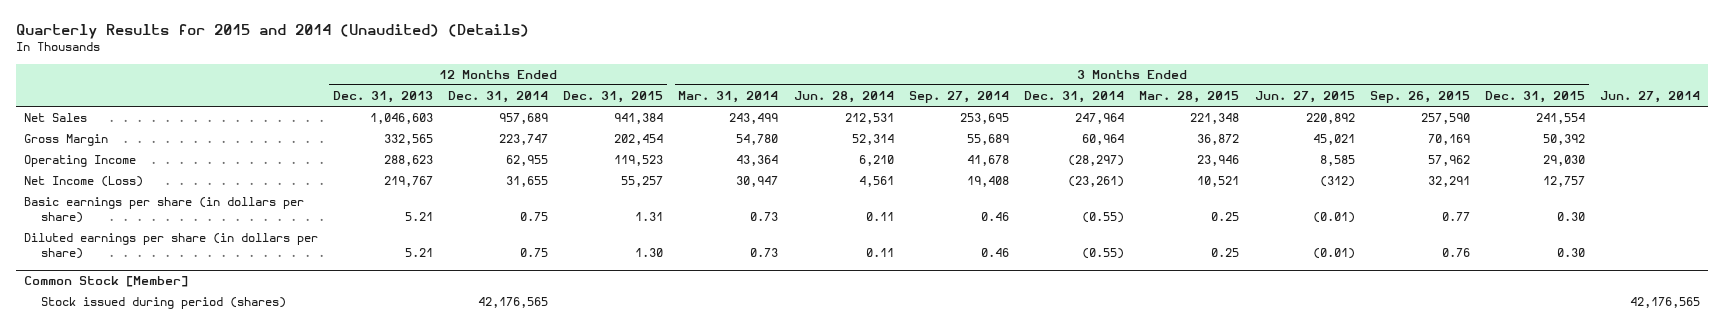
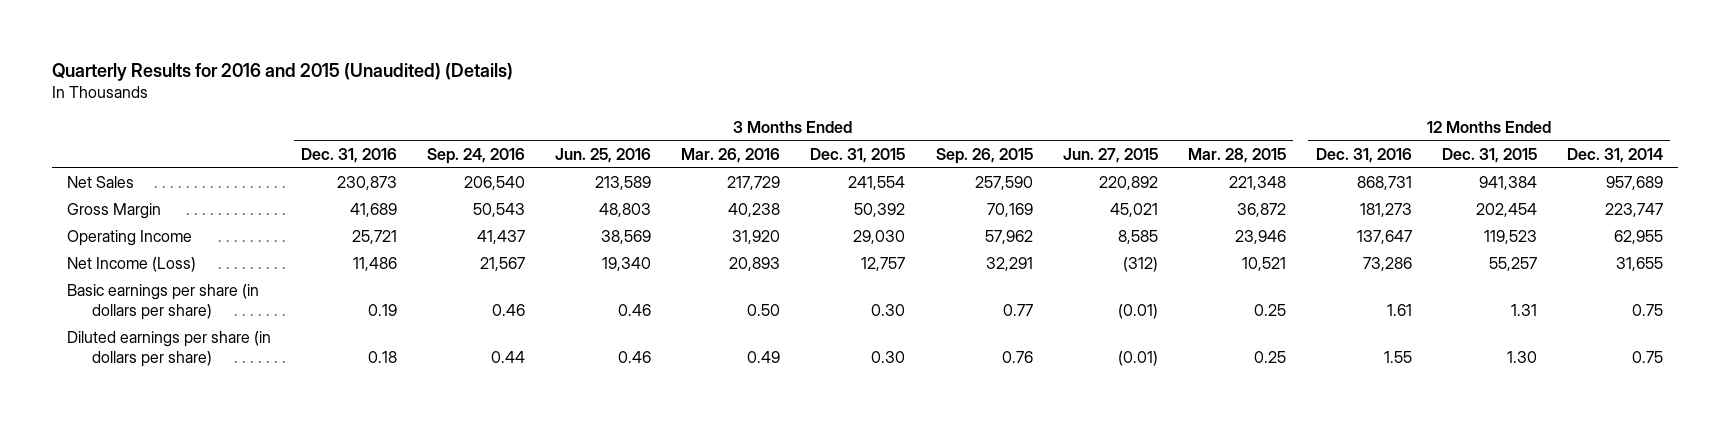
- Quarterly Results for 2015 and 2014 (Unaudited) (Details)
+ Quarterly Results for 2016 and 2015 (Unaudited) (Details)
- | 12 Months Ended Dec. 31, 2013 | 12 Months Ended Dec. 31, 2014 | 12 Months Ended Dec. 31, 2015 | 3 Months Ended Mar. 31, 2014 | 3 Months Ended Jun. 28, 2014 | 3 Months Ended Sep. 27, 2014 | 3 Months Ended Dec. 31, 2014 | 3 Months Ended Mar. 28, 2015 | 3 Months Ended Jun. 27, 2015 | 3 Months Ended Sep. 26, 2015 | 3 Months Ended Dec. 31, 2015 | Jun. 27, 2014
+ | 3 Months Ended Dec. 31, 2016 | 3 Months Ended Sep. 24, 2016 | 3 Months Ended Jun. 25, 2016 | 3 Months Ended Mar. 26, 2016 | 3 Months Ended Dec. 31, 2015 | 3 Months Ended Sep. 26, 2015 | 3 Months Ended Jun. 27, 2015 | 3 Months Ended Mar. 28, 2015 | 12 Months Ended Dec. 31, 2016 | 12 Months Ended Dec. 31, 2015 | 12 Months Ended Dec. 31, 2014
- Common Stock [Member]
- Stock issued during period (shares) | | 42,176,565 | | | | | | | | | | 42,176,565

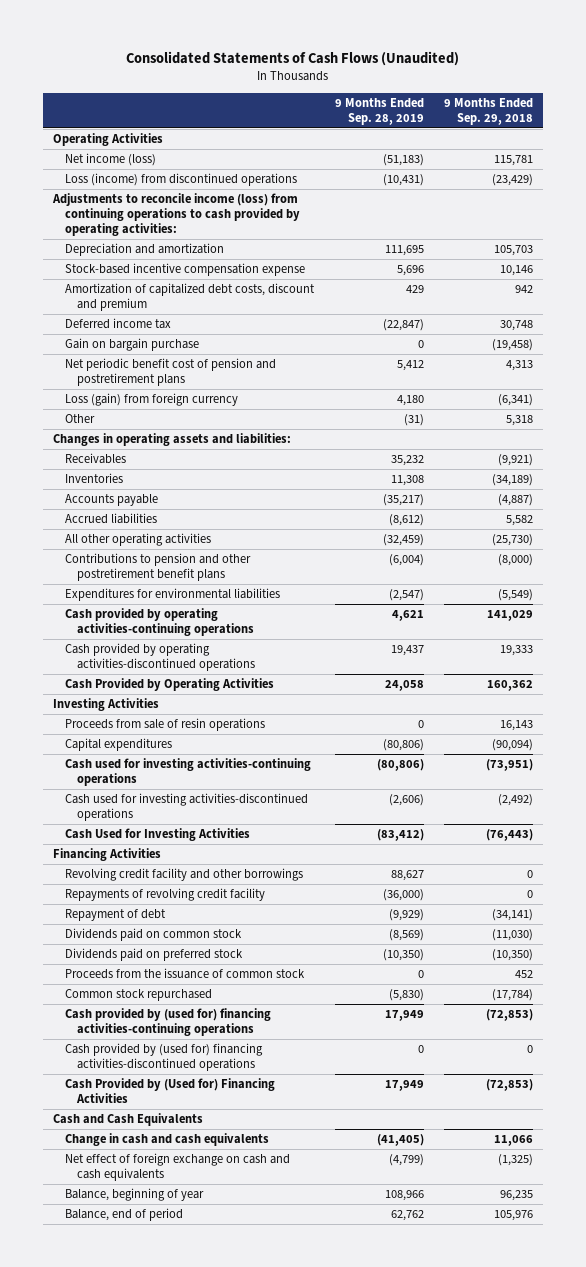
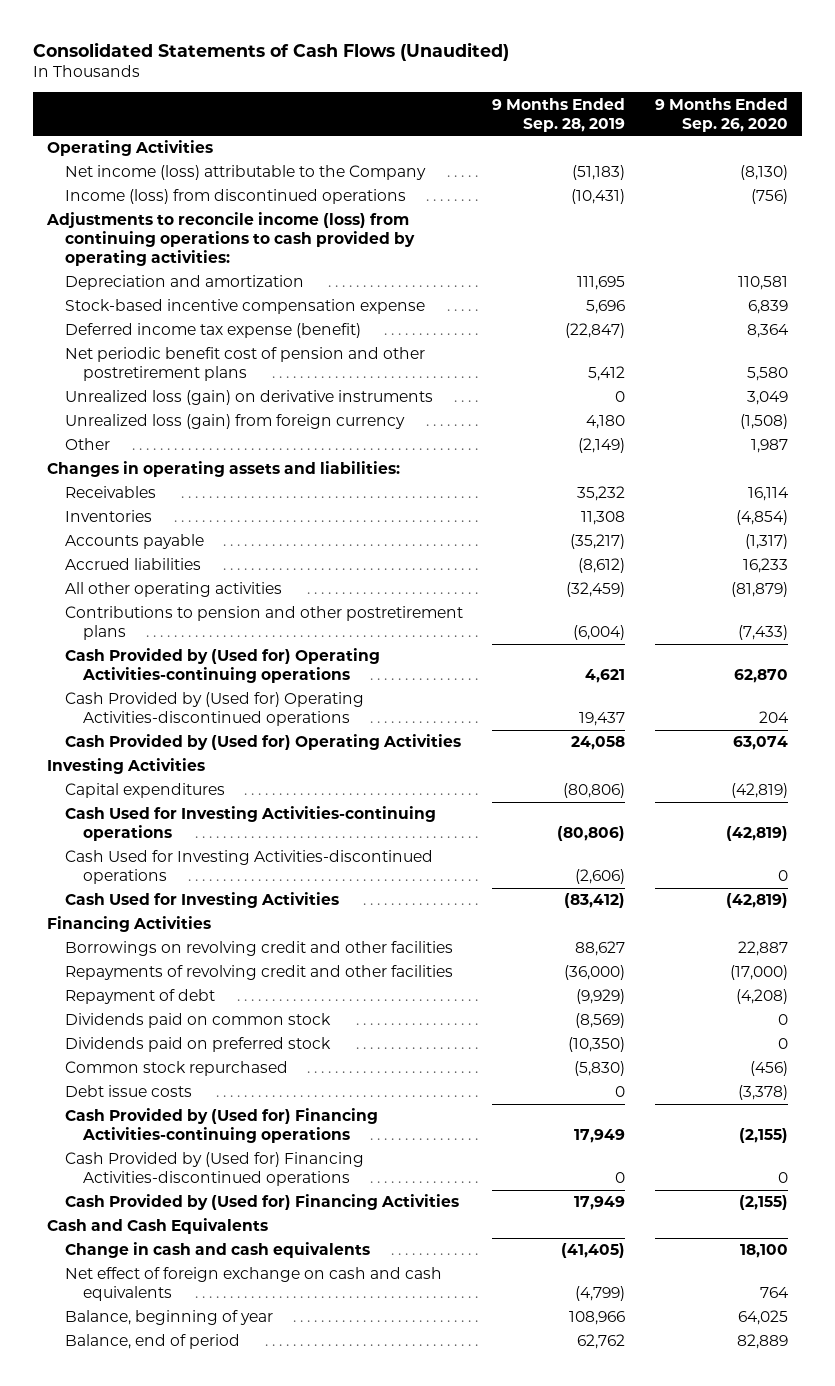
- | 9 Months Ended Sep. 28, 2019 | 9 Months Ended Sep. 29, 2018
+ | 9 Months Ended Sep. 28, 2019 | 9 Months Ended Sep. 26, 2020
- Net income (loss) | (51,183) | 115,781
- Loss (income) from discontinued operations | (10,431) | (23,429)
+ Net income (loss) attributable to the Company | (51,183) | (8,130)
+ Income (loss) from discontinued operations | (10,431) | (756)
- Amortization of capitalized debt costs, discount and premium | 429 | 942
- Deferred income tax | (22,847) | 30,748
- Gain on bargain purchase | 0 | (19,458)
- Net periodic benefit cost of pension and postretirement plans | 5,412 | 4,313
- Loss (gain) from foreign currency | 4,180 | (6,341)
- Other | (31) | 5,318
+ Deferred income tax expense (benefit) | (22,847) | 8,364
+ Net periodic benefit cost of pension and other postretirement plans | 5,412 | 5,580
+ Unrealized loss (gain) on derivative instruments | 0 | 3,049
+ Unrealized loss (gain) from foreign currency | 4,180 | (1,508)
+ Other | (2,149) | 1,987
- Contributions to pension and other postretirement benefit plans | (6,004) | (8,000)
- Expenditures for environmental liabilities | (2,547) | (5,549)
- Cash provided by operating activities-continuing operations | 4,621 | 141,029
- Cash provided by operating activities-discontinued operations | 19,437 | 19,333
- Cash Provided by Operating Activities | 24,058 | 160,362
+ Contributions to pension and other postretirement plans | (6,004) | (7,433)
+ Cash Provided by (Used for) Operating Activities-continuing operations | 4,621 | 62,870
+ Cash Provided by (Used for) Operating Activities-discontinued operations | 19,437 | 204
+ Cash Provided by (Used for) Operating Activities | 24,058 | 63,074
- Proceeds from sale of resin operations | 0 | 16,143
- Cash used for investing activities-continuing operations | (80,806) | (73,951)
- Cash used for investing activities-discontinued operations | (2,606) | (2,492)
+ Cash Used for Investing Activities-continuing operations | (80,806) | (42,819)
+ Cash Used for Investing Activities-discontinued operations | (2,606) | 0
- Revolving credit facility and other borrowings | 88,627 | 0
- Repayments of revolving credit facility | (36,000) | 0
+ Borrowings on revolving credit and other facilities | 88,627 | 22,887
+ Repayments of revolving credit and other facilities | (36,000) | (17,000)
- Proceeds from the issuance of common stock | 0 | 452
- Cash provided by (used for) financing activities-continuing operations | 17,949 | (72,853)
- Cash provided by (used for) financing activities-discontinued operations | 0 | 0
+ Debt issue costs | 0 | (3,378)
+ Cash Provided by (Used for) Financing Activities-continuing operations | 17,949 | (2,155)
+ Cash Provided by (Used for) Financing Activities-discontinued operations | 0 | 0

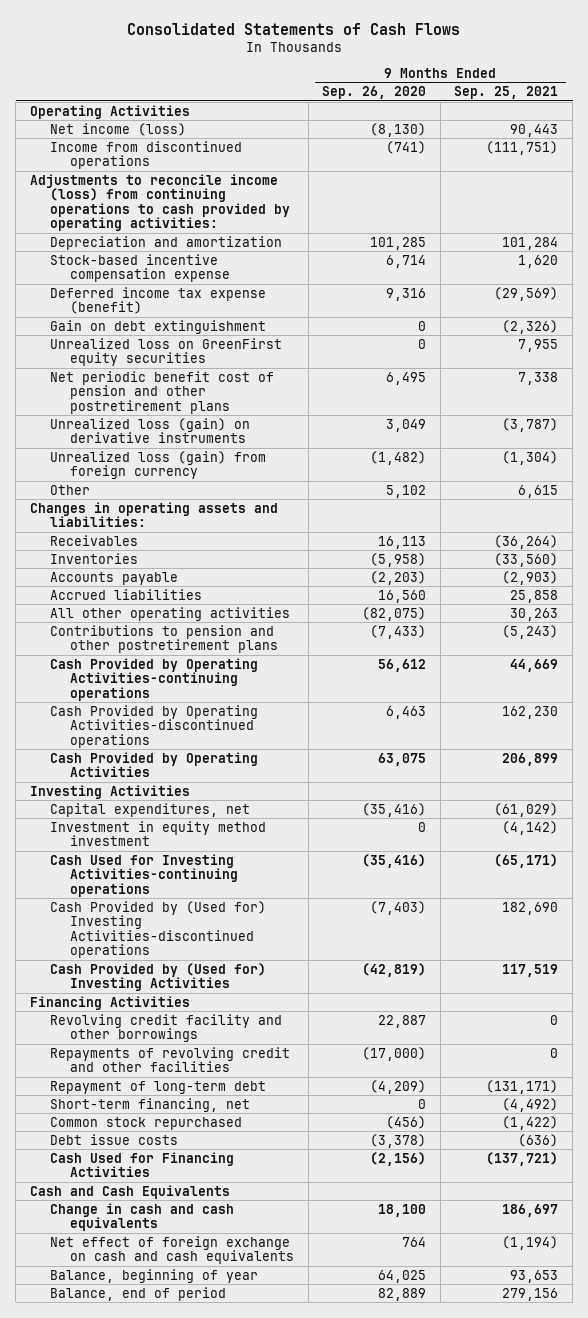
- Consolidated Statements of Cash Flows (Unaudited)
+ Consolidated Statements of Cash Flows
- | 9 Months Ended Sep. 28, 2019 | 9 Months Ended Sep. 26, 2020
+ | 9 Months Ended Sep. 26, 2020 | 9 Months Ended Sep. 25, 2021
- Net income (loss) attributable to the Company | (51,183) | (8,130)
- Income (loss) from discontinued operations | (10,431) | (756)
+ Net income (loss) | (8,130) | 90,443
+ Income from discontinued operations | (741) | (111,751)
- Depreciation and amortization | 111,695 | 110,581
- Stock-based incentive compensation expense | 5,696 | 6,839
- Deferred income tax expense (benefit) | (22,847) | 8,364
- Net periodic benefit cost of pension and other postretirement plans | 5,412 | 5,580
+ Depreciation and amortization | 101,285 | 101,284
+ Stock-based incentive compensation expense | 6,714 | 1,620
+ Deferred income tax expense (benefit) | 9,316 | (29,569)
+ Gain on debt extinguishment | 0 | (2,326)
+ Unrealized loss on GreenFirst equity securities | 0 | 7,955
+ Net periodic benefit cost of pension and other postretirement plans | 6,495 | 7,338
- Unrealized loss (gain) from foreign currency | 4,180 | (1,508)
- Other | (2,149) | 1,987
+ Unrealized loss (gain) from foreign currency | (1,482) | (1,304)
+ Other | 5,102 | 6,615
- Receivables | 35,232 | 16,114
- Inventories | 11,308 | (4,854)
- Accounts payable | (35,217) | (1,317)
- Accrued liabilities | (8,612) | 16,233
- All other operating activities | (32,459) | (81,879)
+ Receivables | 16,113 | (36,264)
+ Inventories | (5,958) | (33,560)
+ Accounts payable | (2,203) | (2,903)
+ Accrued liabilities | 16,560 | 25,858
+ All other operating activities | (82,075) | 30,263
- Cash Provided by (Used for) Operating Activities-continuing operations | 4,621 | 62,870
- Cash Provided by (Used for) Operating Activities-discontinued operations | 19,437 | 204
- Cash Provided by (Used for) Operating Activities | 24,058 | 63,074
+ Cash Provided by Operating Activities-continuing operations | 56,612 | 44,669
+ Cash Provided by Operating Activities-discontinued operations | 6,463 | 162,230
+ Cash Provided by Operating Activities | 63,075 | 206,899
- Capital expenditures | (80,806) | (42,819)
- Cash Used for Investing Activities-continuing operations | (80,806) | (42,819)
- Cash Used for Investing Activities-discontinued operations | (2,606) | 0
- Cash Used for Investing Activities | (83,412) | (42,819)
+ Capital expenditures, net | (35,416) | (61,029)
+ Investment in equity method investment | 0 | (4,142)
+ Cash Used for Investing Activities-continuing operations | (35,416) | (65,171)
+ Cash Provided by (Used for) Investing Activities-discontinued operations | (7,403) | 182,690
+ Cash Provided by (Used for) Investing Activities | (42,819) | 117,519
- Borrowings on revolving credit and other facilities | 88,627 | 22,887
+ Revolving credit facility and other borrowings | 22,887 | 0
- Repayment of debt | (9,929) | (4,208)
- Dividends paid on common stock | (8,569) | 0
- Dividends paid on preferred stock | (10,350) | 0
+ Repayment of long-term debt | (4,209) | (131,171)
+ Short-term financing, net | 0 | (4,492)
- Cash Provided by (Used for) Financing Activities-continuing operations | 17,949 | (2,155)
- Cash Provided by (Used for) Financing Activities-discontinued operations | 0 | 0
- Cash Provided by (Used for) Financing Activities | 17,949 | (2,155)
+ Cash Used for Financing Activities | (2,156) | (137,721)

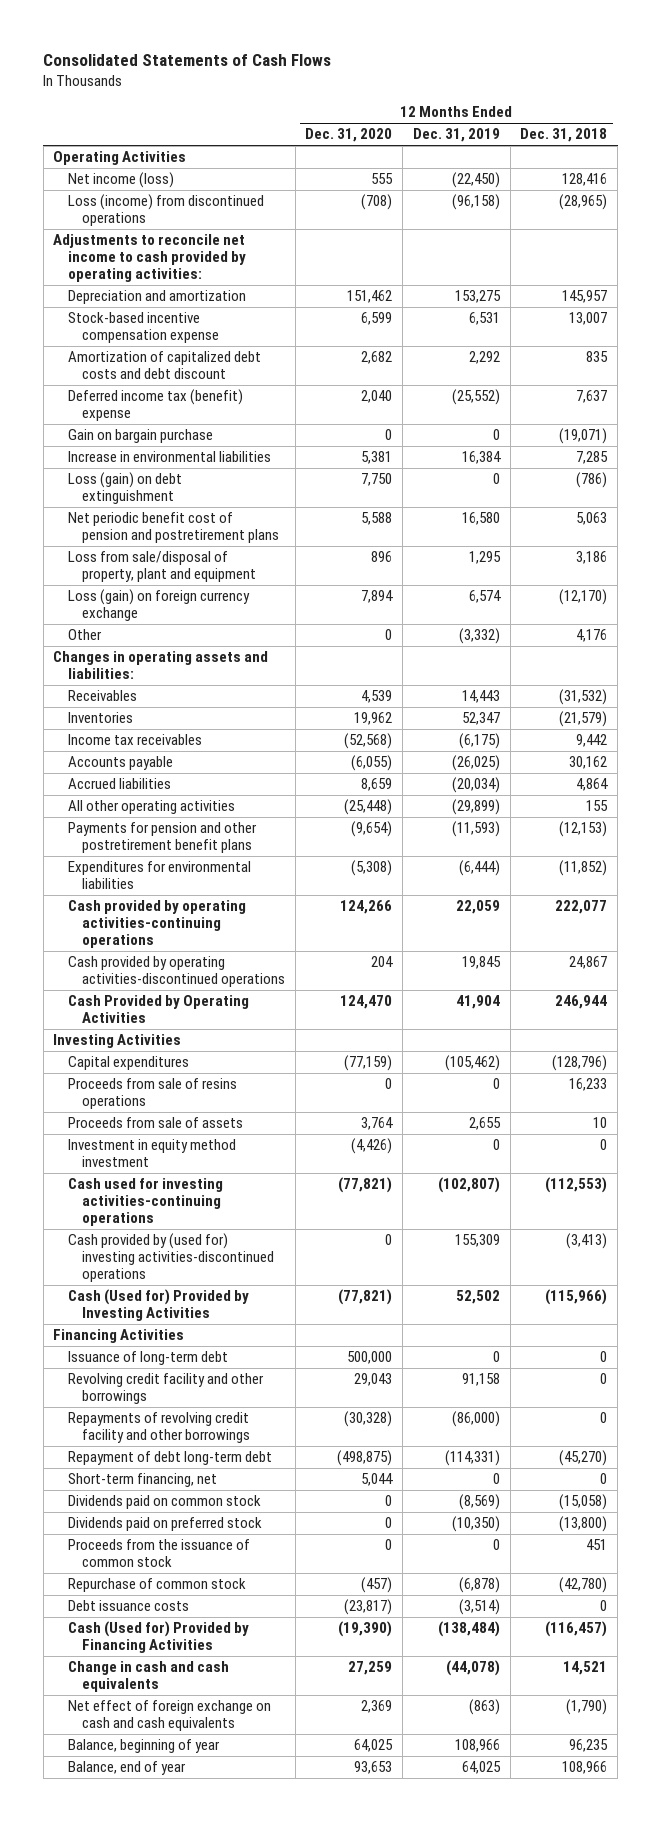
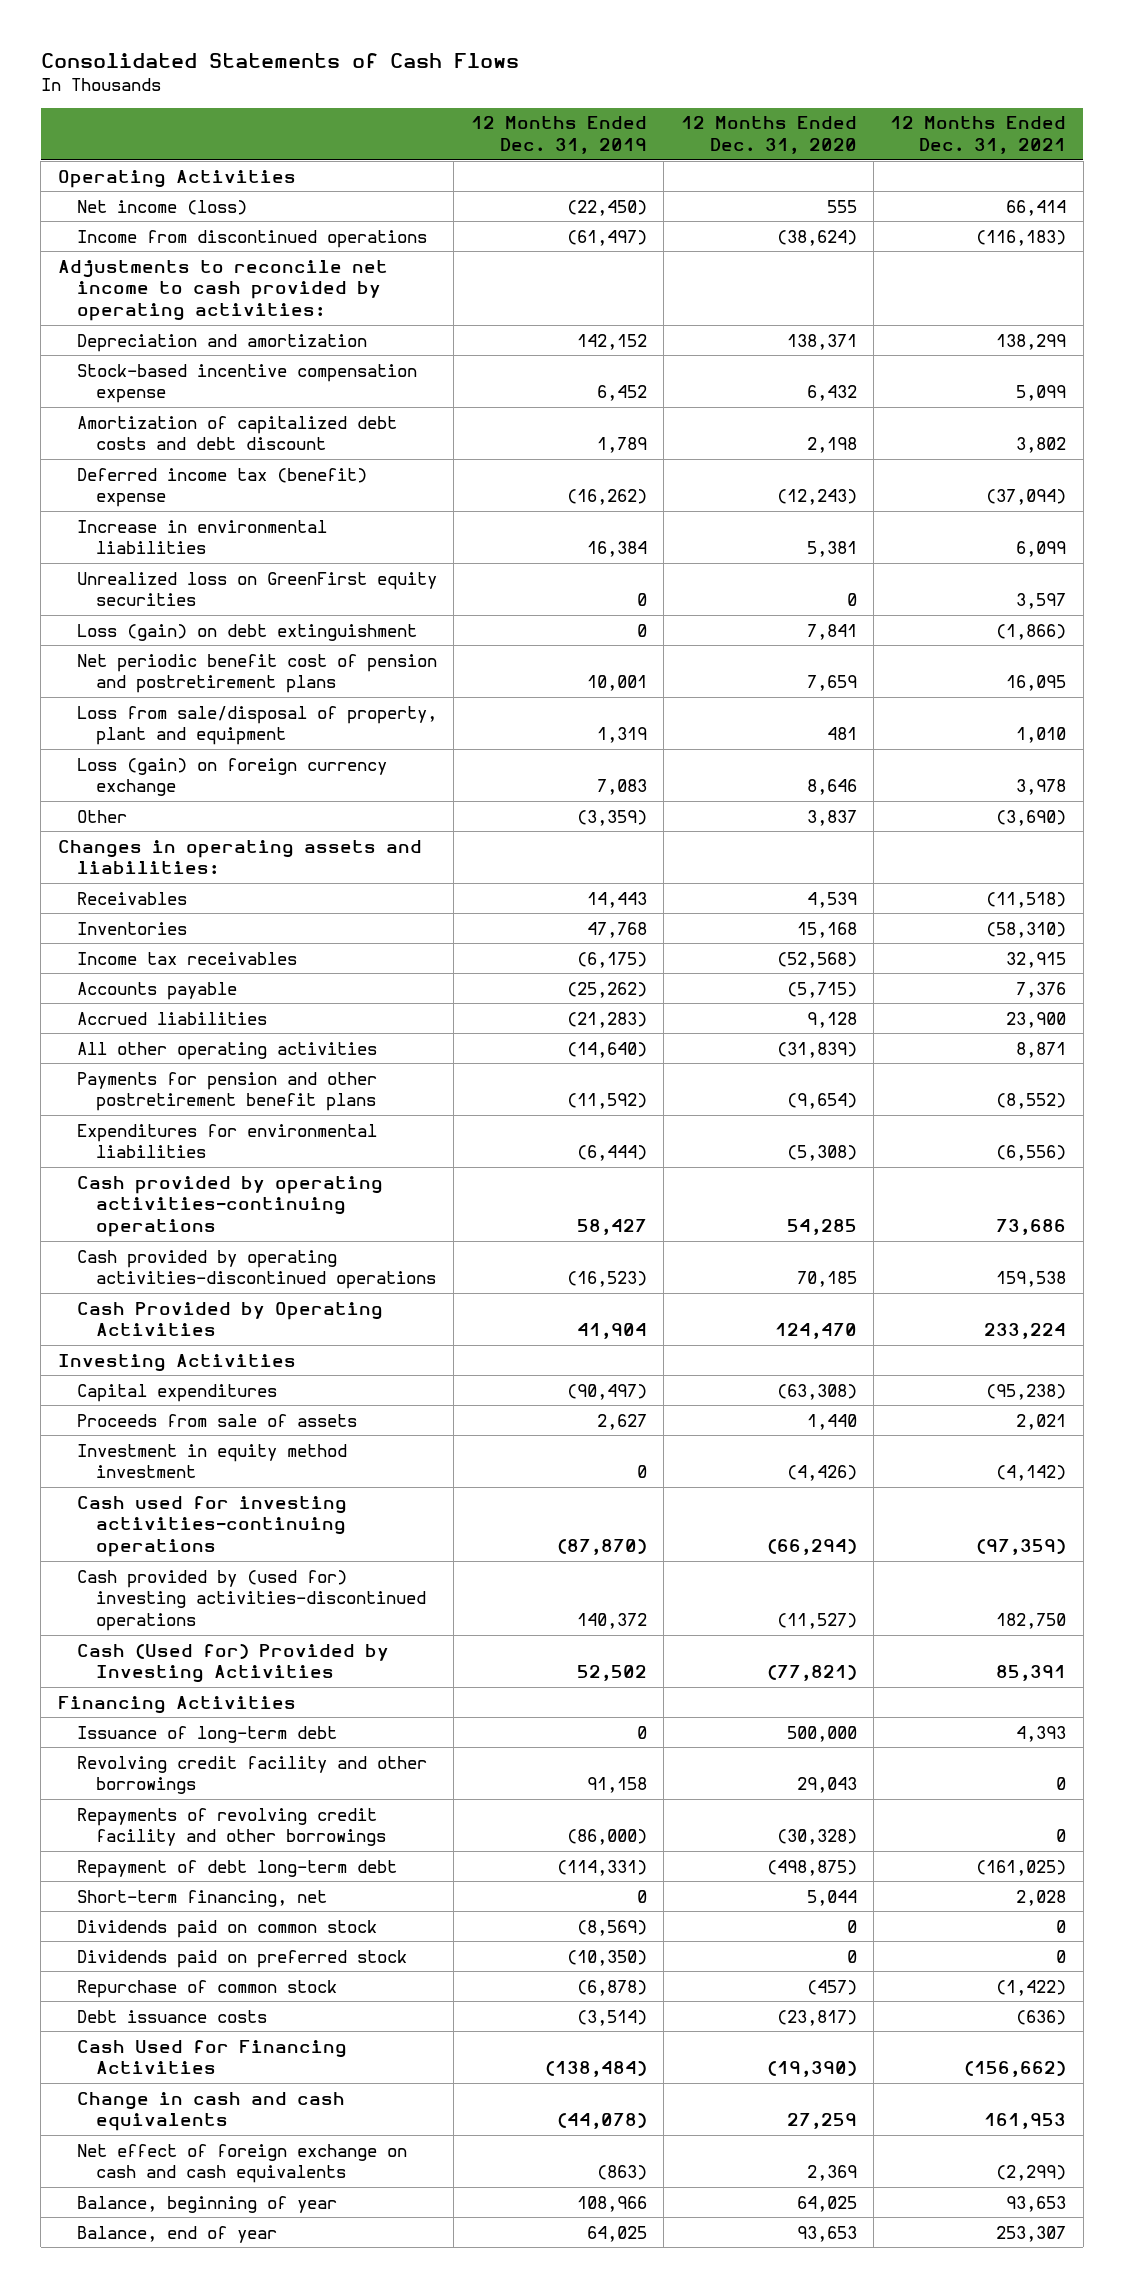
- | 12 Months Ended Dec. 31, 2020 | 12 Months Ended Dec. 31, 2019 | 12 Months Ended Dec. 31, 2018
+ | 12 Months Ended Dec. 31, 2019 | 12 Months Ended Dec. 31, 2020 | 12 Months Ended Dec. 31, 2021
- Loss (income) from discontinued operations | (708) | (96,158) | (28,965)
+ Income from discontinued operations | (61,497) | (38,624) | (116,183)
- Depreciation and amortization | 151,462 | 153,275 | 145,957
- Stock-based incentive compensation expense | 6,599 | 6,531 | 13,007
- Amortization of capitalized debt costs and debt discount | 2,682 | 2,292 | 835
- Deferred income tax (benefit) expense | 2,040 | (25,552) | 7,637
- Gain on bargain purchase | 0 | 0 | (19,071)
+ Depreciation and amortization | 142,152 | 138,371 | 138,299
+ Stock-based incentive compensation expense | 6,452 | 6,432 | 5,099
+ Amortization of capitalized debt costs and debt discount | 1,789 | 2,198 | 3,802
+ Deferred income tax (benefit) expense | (16,262) | (12,243) | (37,094)
- Loss (gain) on debt extinguishment | 7,750 | 0 | (786)
- Net periodic benefit cost of pension and postretirement plans | 5,588 | 16,580 | 5,063
- Loss from sale/disposal of property, plant and equipment | 896 | 1,295 | 3,186
- Loss (gain) on foreign currency exchange | 7,894 | 6,574 | (12,170)
- Other | 0 | (3,332) | 4,176
+ Unrealized loss on GreenFirst equity securities | 0 | 0 | 3,597
+ Loss (gain) on debt extinguishment | 0 | 7,841 | (1,866)
+ Net periodic benefit cost of pension and postretirement plans | 10,001 | 7,659 | 16,095
+ Loss from sale/disposal of property, plant and equipment | 1,319 | 481 | 1,010
+ Loss (gain) on foreign currency exchange | 7,083 | 8,646 | 3,978
+ Other | (3,359) | 3,837 | (3,690)
- Inventories | 19,962 | 52,347 | (21,579)
+ Inventories | 47,768 | 15,168 | (58,310)
- Accounts payable | (6,055) | (26,025) | 30,162
- Accrued liabilities | 8,659 | (20,034) | 4,864
- All other operating activities | (25,448) | (29,899) | 155
- Payments for pension and other postretirement benefit plans | (9,654) | (11,593) | (12,153)
+ Accounts payable | (25,262) | (5,715) | 7,376
+ Accrued liabilities | (21,283) | 9,128 | 23,900
+ All other operating activities | (14,640) | (31,839) | 8,871
+ Payments for pension and other postretirement benefit plans | (11,592) | (9,654) | (8,552)
- Cash provided by operating activities-continuing operations | 124,266 | 22,059 | 222,077
- Cash provided by operating activities-discontinued operations | 204 | 19,845 | 24,867
+ Cash provided by operating activities-continuing operations | 58,427 | 54,285 | 73,686
+ Cash provided by operating activities-discontinued operations | (16,523) | 70,185 | 159,538
- Capital expenditures | (77,159) | (105,462) | (128,796)
- Proceeds from sale of resins operations | 0 | 0 | 16,233
- Proceeds from sale of assets | 3,764 | 2,655 | 10
+ Capital expenditures | (90,497) | (63,308) | (95,238)
+ Proceeds from sale of assets | 2,627 | 1,440 | 2,021
- Cash used for investing activities-continuing operations | (77,821) | (102,807) | (112,553)
- Cash provided by (used for) investing activities-discontinued operations | 0 | 155,309 | (3,413)
+ Cash used for investing activities-continuing operations | (87,870) | (66,294) | (97,359)
+ Cash provided by (used for) investing activities-discontinued operations | 140,372 | (11,527) | 182,750
- Proceeds from the issuance of common stock | 0 | 0 | 451
- Cash (Used for) Provided by Financing Activities | (19,390) | (138,484) | (116,457)
+ Cash Used for Financing Activities | (138,484) | (19,390) | (156,662)

